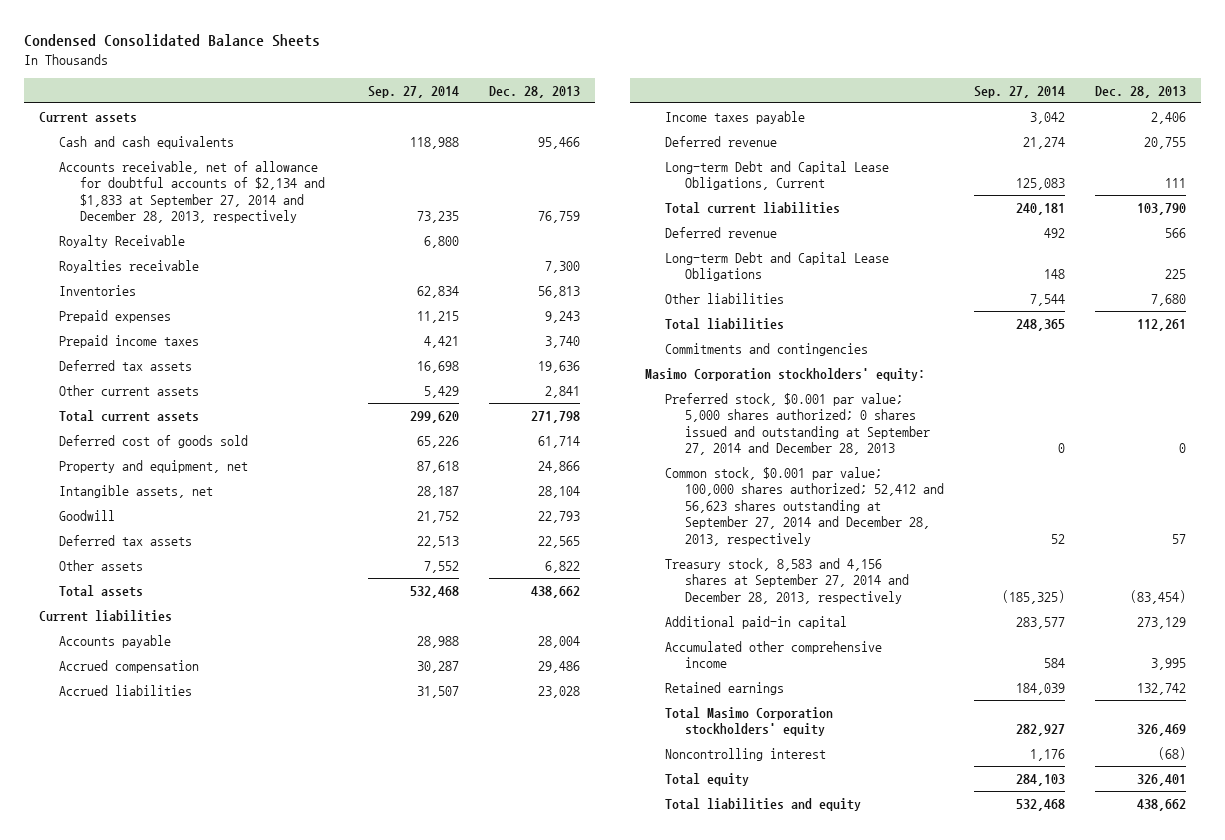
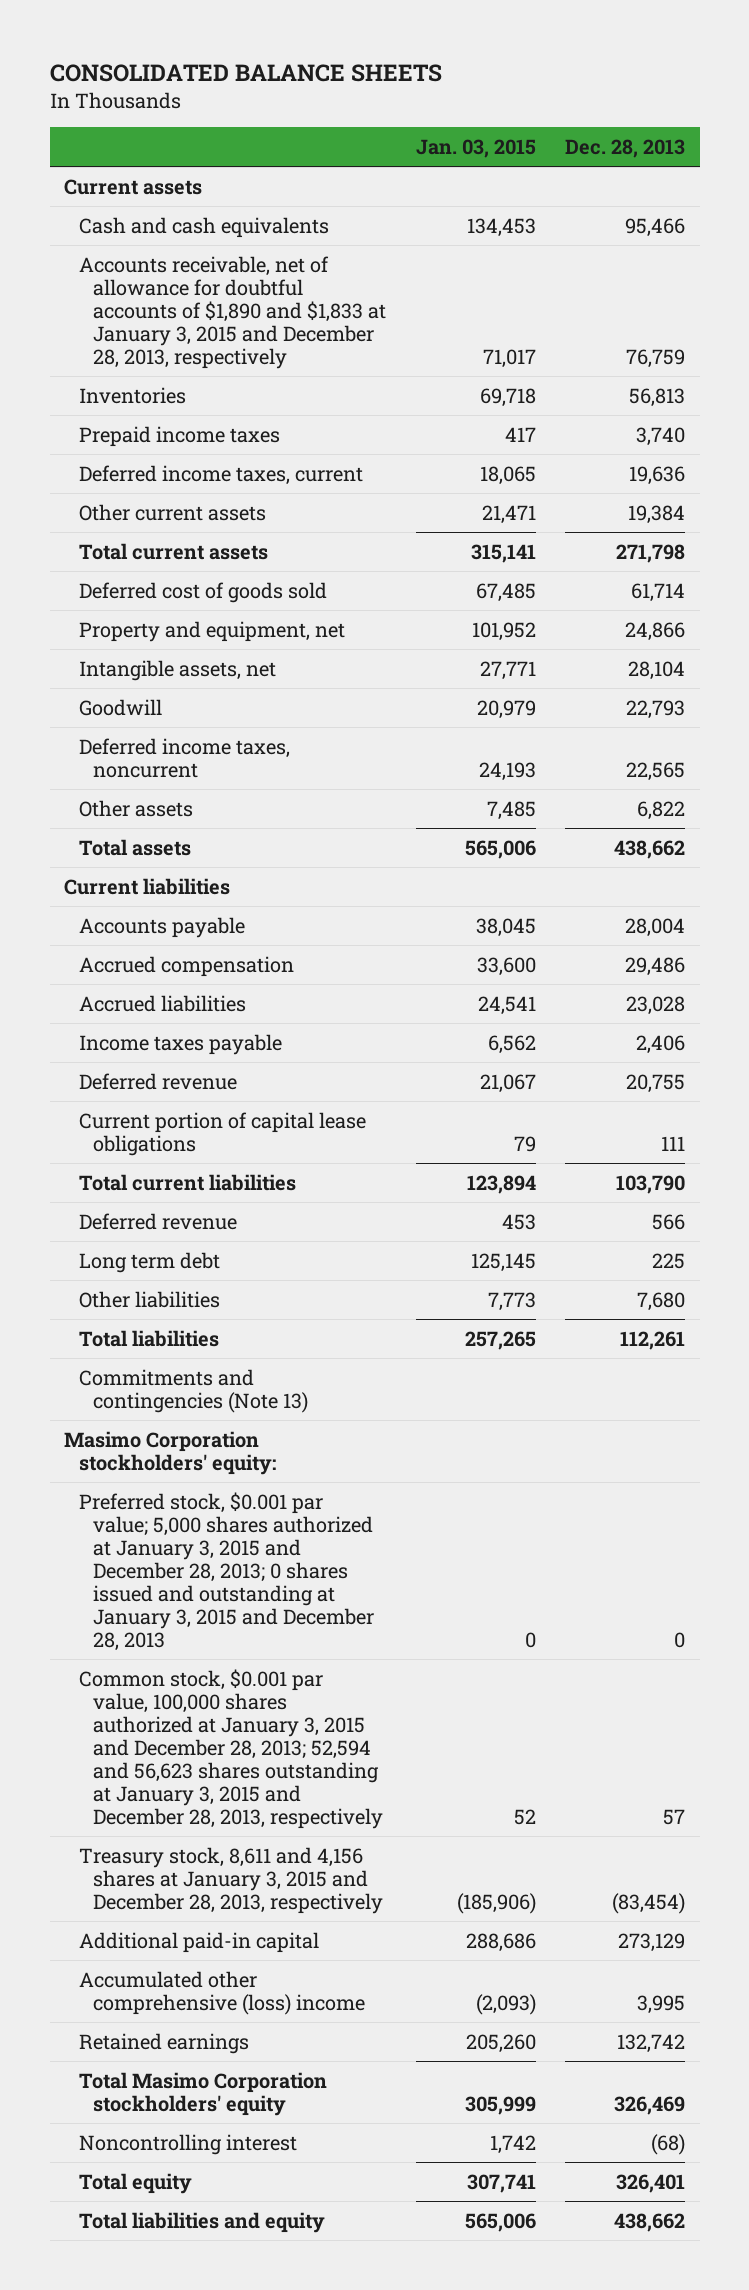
- Condensed Consolidated Balance Sheets
+ CONSOLIDATED BALANCE SHEETS
- | Sep. 27, 2014 | Dec. 28, 2013
+ | Jan. 03, 2015 | Dec. 28, 2013
- Accounts receivable, net of allowance for doubtful accounts of $2,134 and $1,833 at September 27, 2014 and December 28, 2013, respectively | 73,235 | 76,759
- Royalty Receivable | 6,800 |
- Royalties receivable | | 7,300
+ Accounts receivable, net of allowance for doubtful accounts of $1,890 and $1,833 at January 3, 2015 and December 28, 2013, respectively | 71,017 | 76,759
- Prepaid expenses | 11,215 | 9,243
- Deferred tax assets | 16,698 | 19,636
- Other current assets | 5,429 | 2,841
+ Deferred income taxes, current | 18,065 | 19,636
+ Other current assets | 21,471 | 19,384
- Deferred tax assets | 22,513 | 22,565
+ Deferred income taxes, noncurrent | 24,193 | 22,565
- Long-term Debt and Capital Lease Obligations, Current | 125,083 | 111
+ Current portion of capital lease obligations | 79 | 111
- Long-term Debt and Capital Lease Obligations | 148 | 225
+ Long term debt | 125,145 | 225
- Commitments and contingencies
+ Commitments and contingencies (Note 13)
- Preferred stock, $0.001 par value; 5,000 shares authorized; 0 shares issued and outstanding at September 27, 2014 and December 28, 2013 | 0 | 0
- Common stock, $0.001 par value; 100,000 shares authorized; 52,412 and 56,623 shares outstanding at September 27, 2014 and December 28, 2013, respectively | 52 | 57
- Treasury stock, 8,583 and 4,156 shares at September 27, 2014 and December 28, 2013, respectively | (185,325) | (83,454)
+ Preferred stock, $0.001 par value; 5,000 shares authorized at January 3, 2015 and December 28, 2013; 0 shares issued and outstanding at January 3, 2015 and December 28, 2013 | 0 | 0
+ Common stock, $0.001 par value, 100,000 shares authorized at January 3, 2015 and December 28, 2013; 52,594 and 56,623 shares outstanding at January 3, 2015 and December 28, 2013, respectively | 52 | 57
+ Treasury stock, 8,611 and 4,156 shares at January 3, 2015 and December 28, 2013, respectively | (185,906) | (83,454)
- Accumulated other comprehensive income | 584 | 3,995
+ Accumulated other comprehensive (loss) income | (2,093) | 3,995

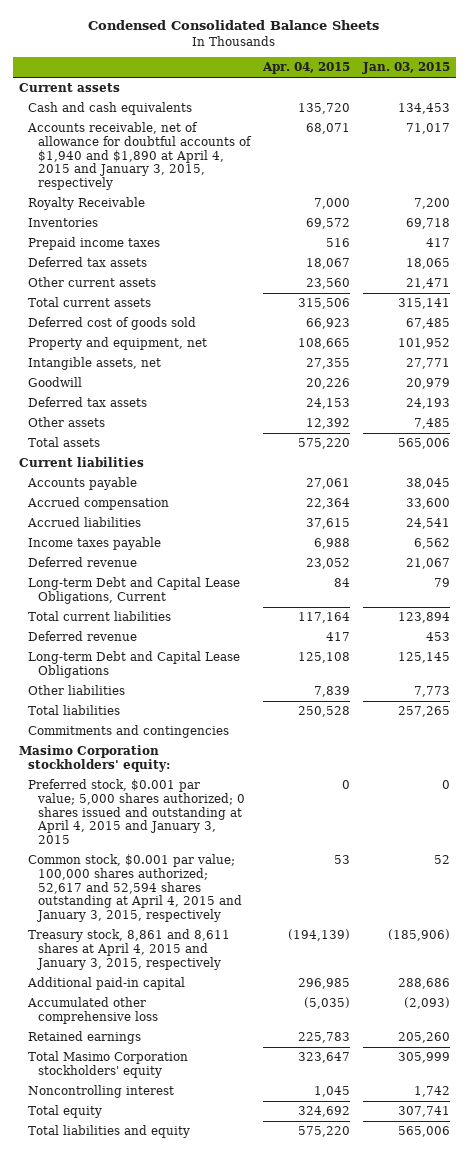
- CONSOLIDATED BALANCE SHEETS
+ Condensed Consolidated Balance Sheets
- | Jan. 03, 2015 | Dec. 28, 2013
+ | Apr. 04, 2015 | Jan. 03, 2015
- Accounts receivable, net of allowance for doubtful accounts of $1,890 and $1,833 at January 3, 2015 and December 28, 2013, respectively | 71,017 | 76,759
+ Accounts receivable, net of allowance for doubtful accounts of $1,940 and $1,890 at April 4, 2015 and January 3, 2015, respectively | 68,071 | 71,017
+ Royalty Receivable | 7,000 | 7,200
- Deferred income taxes, current | 18,065 | 19,636
+ Deferred tax assets | 18,067 | 18,065
- Deferred income taxes, noncurrent | 24,193 | 22,565
+ Deferred tax assets | 24,153 | 24,193
- Current portion of capital lease obligations | 79 | 111
+ Long-term Debt and Capital Lease Obligations, Current | 84 | 79
- Long term debt | 125,145 | 225
+ Long-term Debt and Capital Lease Obligations | 125,108 | 125,145
- Commitments and contingencies (Note 13)
+ Commitments and contingencies
- Preferred stock, $0.001 par value; 5,000 shares authorized at January 3, 2015 and December 28, 2013; 0 shares issued and outstanding at January 3, 2015 and December 28, 2013 | 0 | 0
- Common stock, $0.001 par value, 100,000 shares authorized at January 3, 2015 and December 28, 2013; 52,594 and 56,623 shares outstanding at January 3, 2015 and December 28, 2013, respectively | 52 | 57
- Treasury stock, 8,611 and 4,156 shares at January 3, 2015 and December 28, 2013, respectively | (185,906) | (83,454)
+ Preferred stock, $0.001 par value; 5,000 shares authorized; 0 shares issued and outstanding at April 4, 2015 and January 3, 2015 | 0 | 0
+ Common stock, $0.001 par value; 100,000 shares authorized; 52,617 and 52,594 shares outstanding at April 4, 2015 and January 3, 2015, respectively | 53 | 52
+ Treasury stock, 8,861 and 8,611 shares at April 4, 2015 and January 3, 2015, respectively | (194,139) | (185,906)
- Accumulated other comprehensive (loss) income | (2,093) | 3,995
+ Accumulated other comprehensive loss | (5,035) | (2,093)

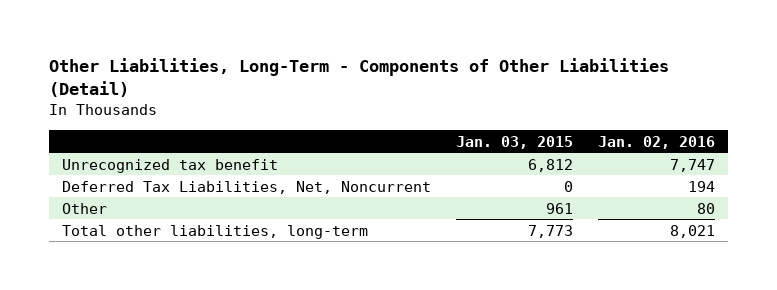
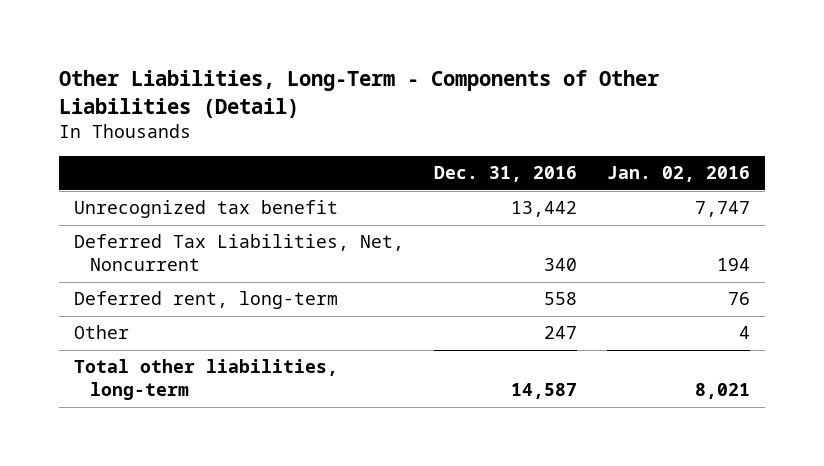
- | Jan. 03, 2015 | Jan. 02, 2016
+ | Dec. 31, 2016 | Jan. 02, 2016
- Other | 961 | 80
+ Deferred rent, long-term | 558 | 76
+ Other | 247 | 4

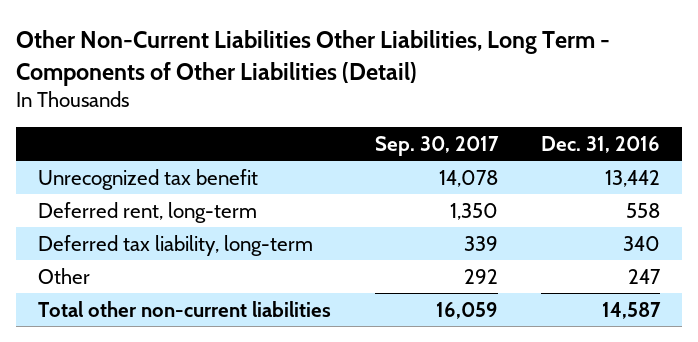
- Other Liabilities, Long-Term - Components of Other Liabilities (Detail)
+ Other Non-Current Liabilities Other Liabilities, Long Term - Components of Other Liabilities (Detail)
- | Dec. 31, 2016 | Jan. 02, 2016
+ | Sep. 30, 2017 | Dec. 31, 2016
- Deferred Tax Liabilities, Net, Noncurrent | 340 | 194
+ Deferred tax liability, long-term | 339 | 340
- Total other liabilities, long-term | 14,587 | 8,021
+ Total other non-current liabilities | 16,059 | 14,587

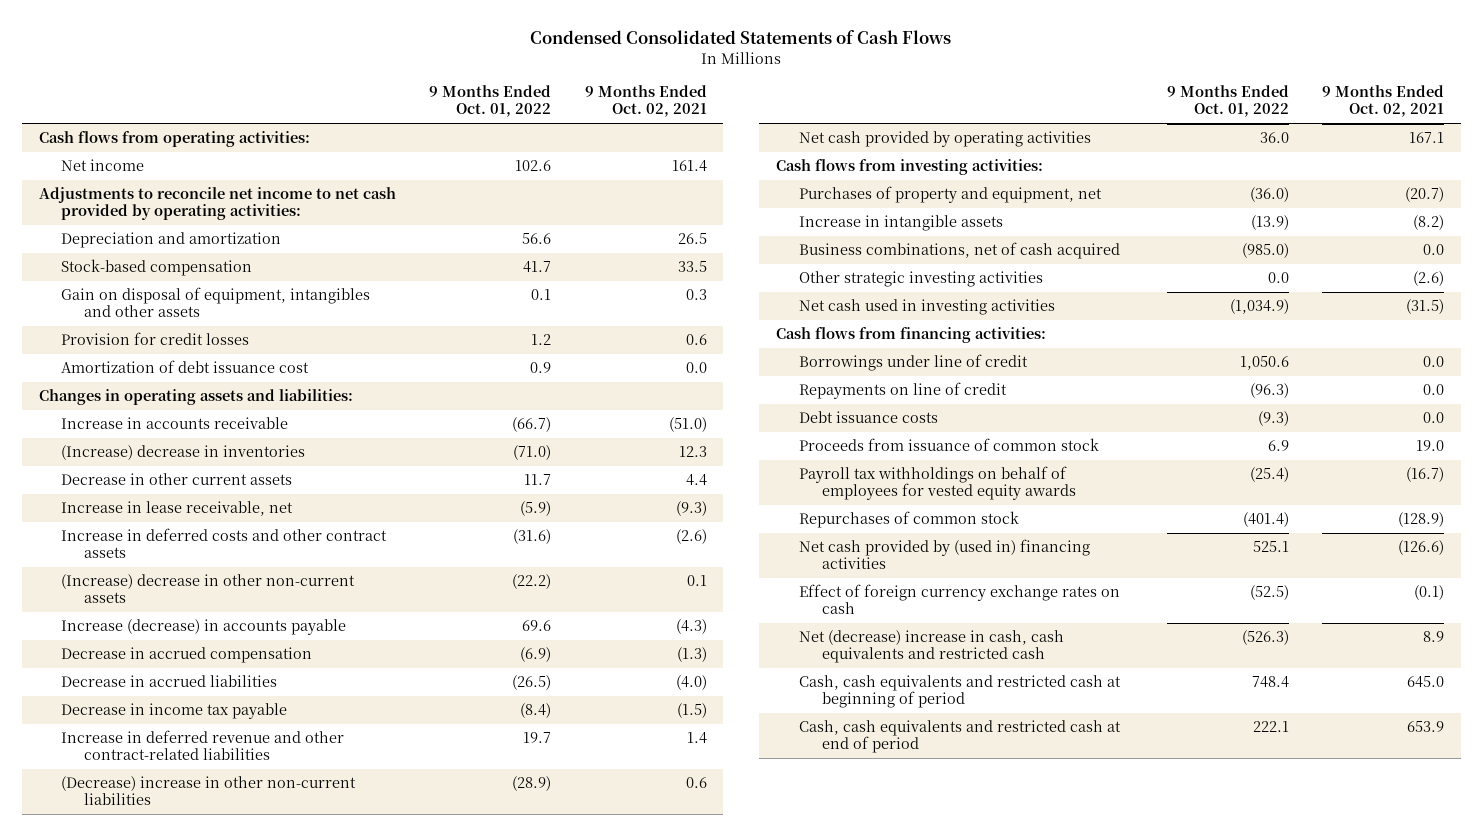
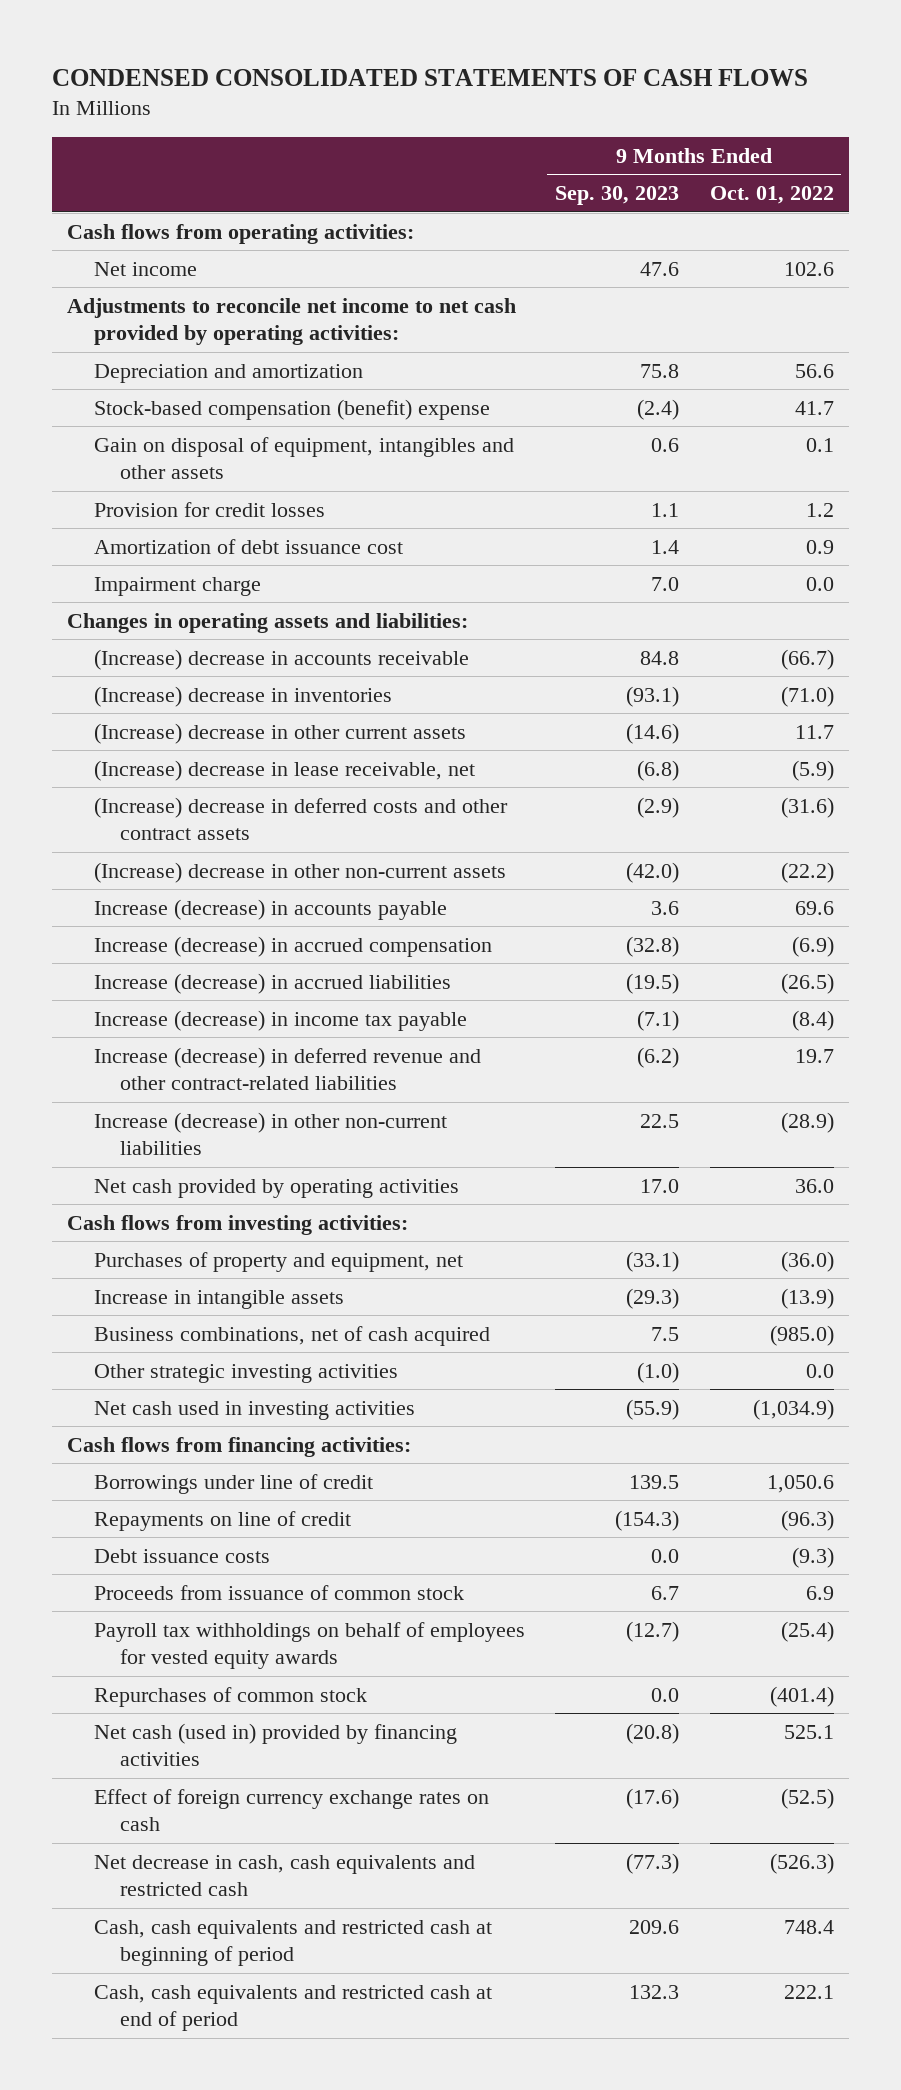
- Condensed Consolidated Statements of Cash Flows
+ CONDENSED CONSOLIDATED STATEMENTS OF CASH FLOWS
- | 9 Months Ended Oct. 01, 2022 | 9 Months Ended Oct. 02, 2021
+ | 9 Months Ended Sep. 30, 2023 | 9 Months Ended Oct. 01, 2022
- Stock-based compensation | 41.7 | 33.5
+ Stock-based compensation (benefit) expense | (2.4) | 41.7
+ Impairment charge | 7.0 | 0.0
- Increase in accounts receivable | (66.7) | (51.0)
+ (Increase) decrease in accounts receivable | 84.8 | (66.7)
- Decrease in other current assets | 11.7 | 4.4
- Increase in lease receivable, net | (5.9) | (9.3)
- Increase in deferred costs and other contract assets | (31.6) | (2.6)
+ (Increase) decrease in other current assets | (14.6) | 11.7
+ (Increase) decrease in lease receivable, net | (6.8) | (5.9)
+ (Increase) decrease in deferred costs and other contract assets | (2.9) | (31.6)
- Decrease in accrued compensation | (6.9) | (1.3)
- Decrease in accrued liabilities | (26.5) | (4.0)
- Decrease in income tax payable | (8.4) | (1.5)
- Increase in deferred revenue and other contract-related liabilities | 19.7 | 1.4
- (Decrease) increase in other non-current liabilities | (28.9) | 0.6
+ Increase (decrease) in accrued compensation | (32.8) | (6.9)
+ Increase (decrease) in accrued liabilities | (19.5) | (26.5)
+ Increase (decrease) in income tax payable | (7.1) | (8.4)
+ Increase (decrease) in deferred revenue and other contract-related liabilities | (6.2) | 19.7
+ Increase (decrease) in other non-current liabilities | 22.5 | (28.9)
- Net cash provided by (used in) financing activities | 525.1 | (126.6)
+ Net cash (used in) provided by financing activities | (20.8) | 525.1
- Net (decrease) increase in cash, cash equivalents and restricted cash | (526.3) | 8.9
+ Net decrease in cash, cash equivalents and restricted cash | (77.3) | (526.3)

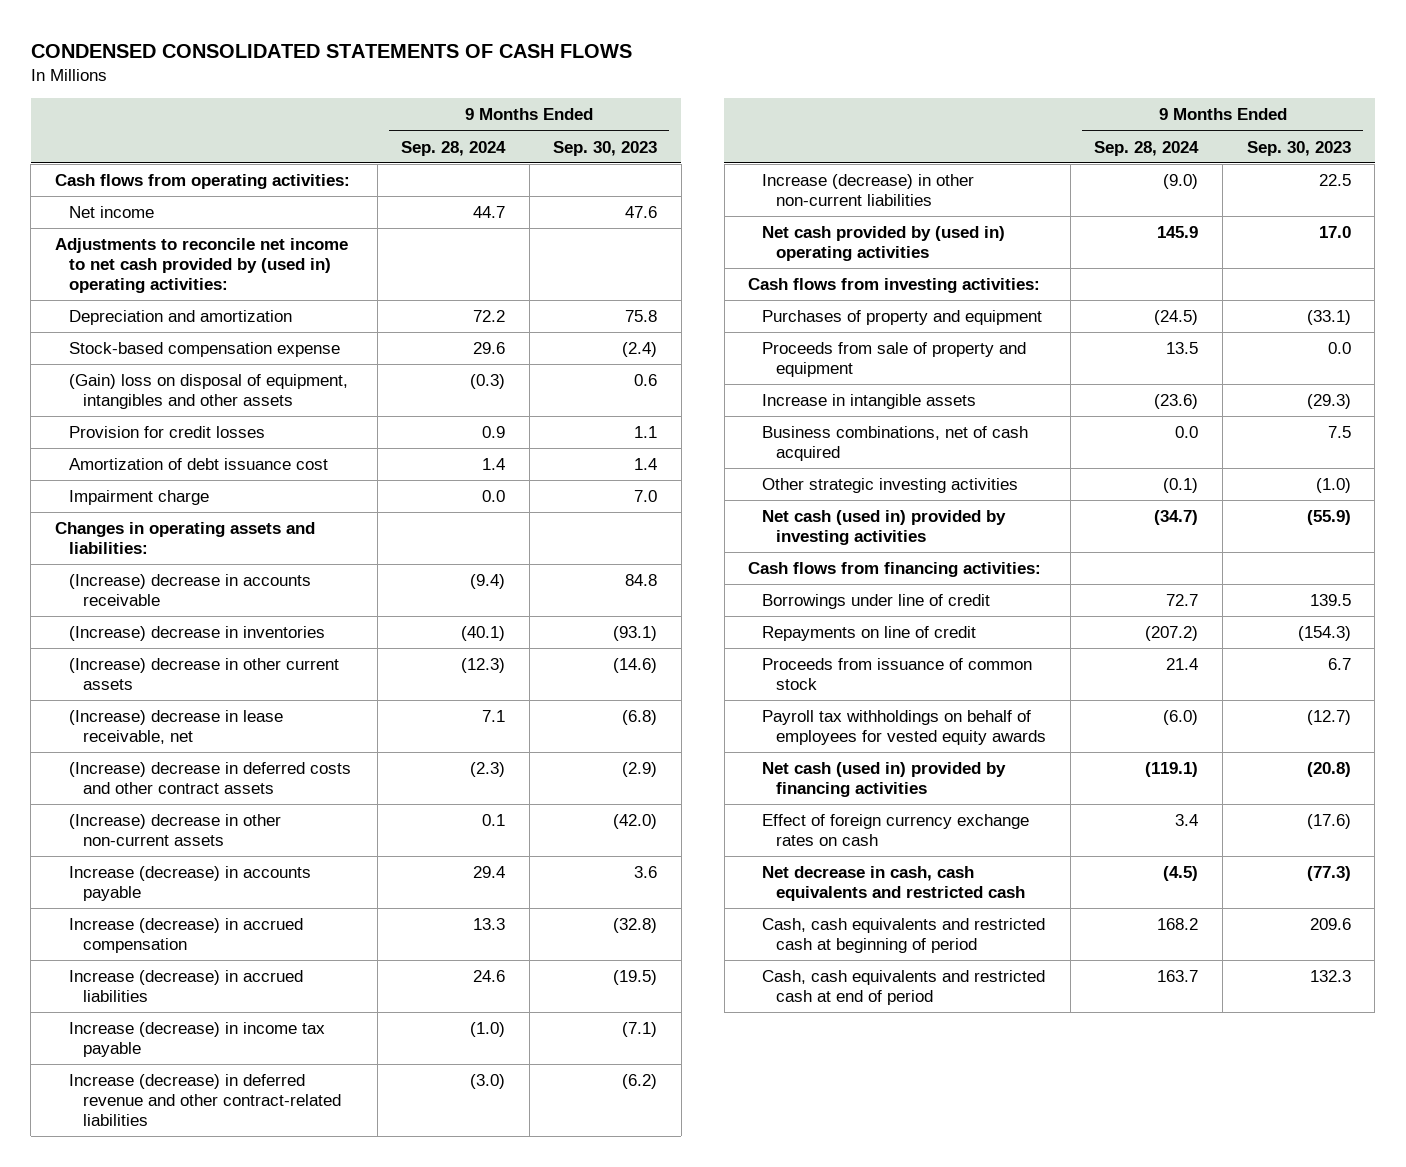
- | 9 Months Ended Sep. 30, 2023 | 9 Months Ended Oct. 01, 2022
+ | 9 Months Ended Sep. 28, 2024 | 9 Months Ended Sep. 30, 2023
- Adjustments to reconcile net income to net cash provided by operating activities:
+ Adjustments to reconcile net income to net cash provided by (used in) operating activities:
- Stock-based compensation (benefit) expense | (2.4) | 41.7
- Gain on disposal of equipment, intangibles and other assets | 0.6 | 0.1
+ Stock-based compensation expense | 29.6 | (2.4)
+ (Gain) loss on disposal of equipment, intangibles and other assets | (0.3) | 0.6
- Net cash provided by operating activities | 17.0 | 36.0
+ Net cash provided by (used in) operating activities | 145.9 | 17.0
- Purchases of property and equipment, net | (33.1) | (36.0)
+ Purchases of property and equipment | (24.5) | (33.1)
+ Proceeds from sale of property and equipment | 13.5 | 0.0
- Net cash used in investing activities | (55.9) | (1,034.9)
+ Net cash (used in) provided by investing activities | (34.7) | (55.9)
- Debt issuance costs | 0.0 | (9.3)
- Repurchases of common stock | 0.0 | (401.4)

